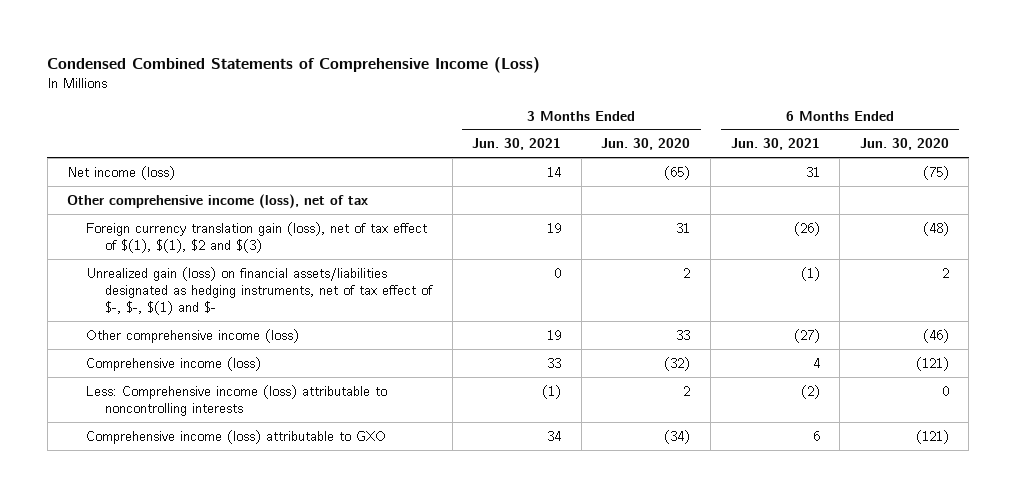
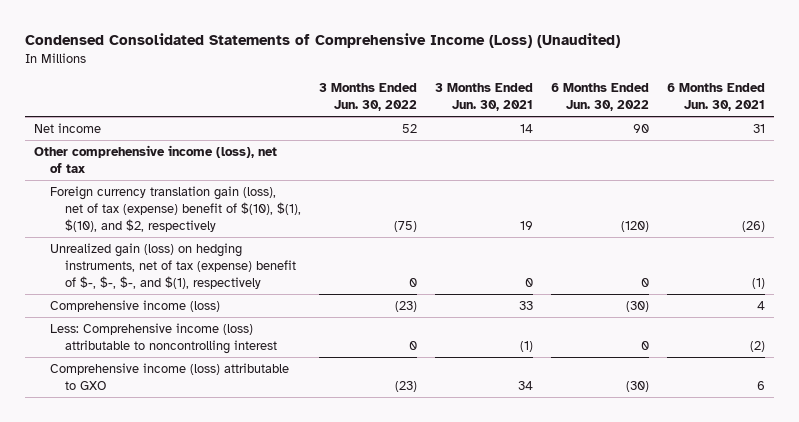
- Condensed Combined Statements of Comprehensive Income (Loss)
+ Condensed Consolidated Statements of Comprehensive Income (Loss) (Unaudited)
- | 3 Months Ended Jun. 30, 2021 | 3 Months Ended Jun. 30, 2020 | 6 Months Ended Jun. 30, 2021 | 6 Months Ended Jun. 30, 2020
+ | 3 Months Ended Jun. 30, 2022 | 3 Months Ended Jun. 30, 2021 | 6 Months Ended Jun. 30, 2022 | 6 Months Ended Jun. 30, 2021
- Net income (loss) | 14 | (65) | 31 | (75)
+ Net income | 52 | 14 | 90 | 31
- Foreign currency translation gain (loss), net of tax effect of $(1), $(1), $2 and $(3) | 19 | 31 | (26) | (48)
- Unrealized gain (loss) on financial assets/liabilities designated as hedging instruments, net of tax effect of $-, $-, $(1) and $- | 0 | 2 | (1) | 2
- Other comprehensive income (loss) | 19 | 33 | (27) | (46)
+ Foreign currency translation gain (loss), net of tax (expense) benefit of $(10), $(1), $(10), and $2, respectively | (75) | 19 | (120) | (26)
+ Unrealized gain (loss) on hedging instruments, net of tax (expense) benefit of $-, $-, $-, and $(1), respectively | 0 | 0 | 0 | (1)
- Less: Comprehensive income (loss) attributable to noncontrolling interests | (1) | 2 | (2) | 0
+ Less: Comprehensive income (loss) attributable to noncontrolling interest | 0 | (1) | 0 | (2)

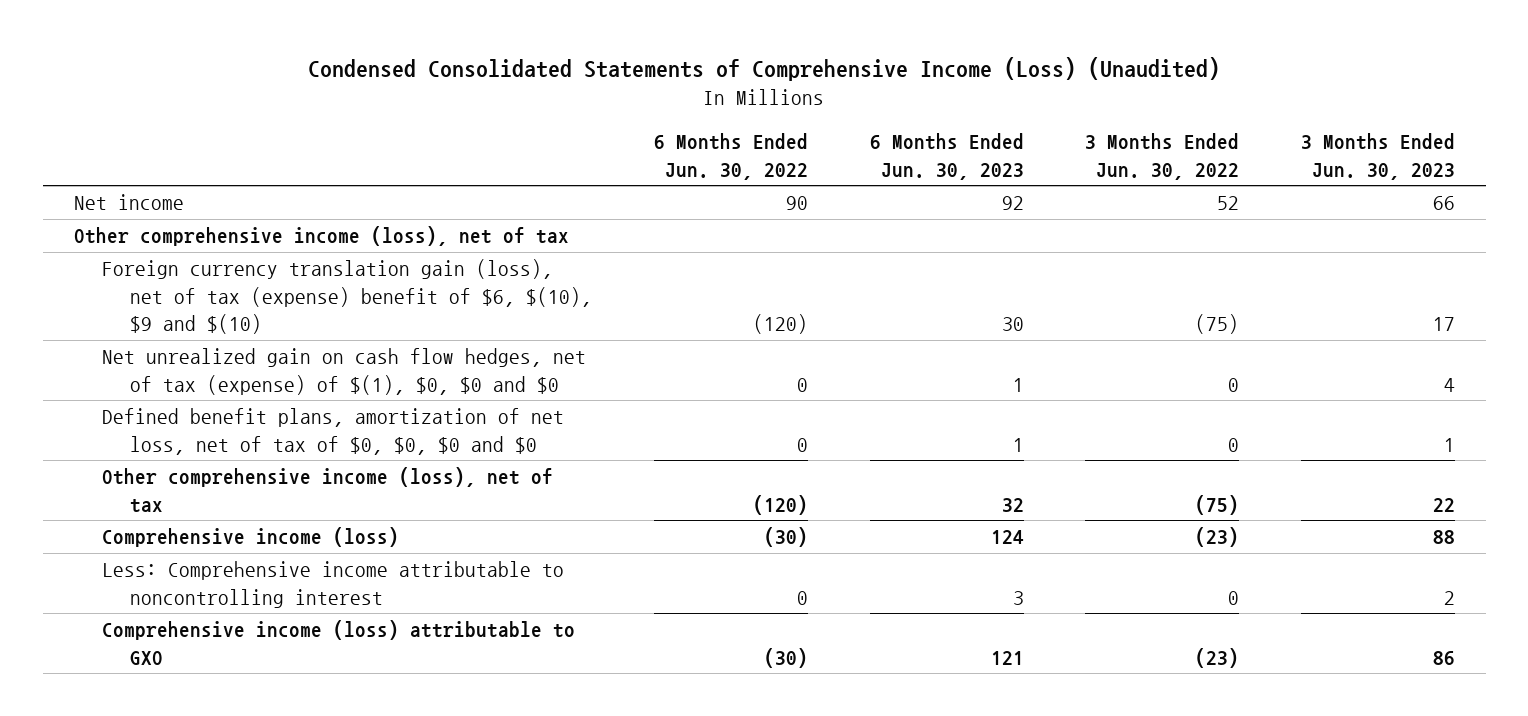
- | 3 Months Ended Jun. 30, 2022 | 3 Months Ended Jun. 30, 2021 | 6 Months Ended Jun. 30, 2022 | 6 Months Ended Jun. 30, 2021
+ | 6 Months Ended Jun. 30, 2022 | 6 Months Ended Jun. 30, 2023 | 3 Months Ended Jun. 30, 2022 | 3 Months Ended Jun. 30, 2023
- Foreign currency translation gain (loss), net of tax (expense) benefit of $(10), $(1), $(10), and $2, respectively | (75) | 19 | (120) | (26)
- Unrealized gain (loss) on hedging instruments, net of tax (expense) benefit of $-, $-, $-, and $(1), respectively | 0 | 0 | 0 | (1)
+ Foreign currency translation gain (loss), net of tax (expense) benefit of $6, $(10), $9 and $(10) | (120) | 30 | (75) | 17
+ Net unrealized gain on cash flow hedges, net of tax (expense) of $(1), $0, $0 and $0 | 0 | 1 | 0 | 4
+ Defined benefit plans, amortization of net loss, net of tax of $0, $0, $0 and $0 | 0 | 1 | 0 | 1
+ Other comprehensive income (loss), net of tax | (120) | 32 | (75) | 22
- Less: Comprehensive income (loss) attributable to noncontrolling interest | 0 | (1) | 0 | (2)
+ Less: Comprehensive income attributable to noncontrolling interest | 0 | 3 | 0 | 2

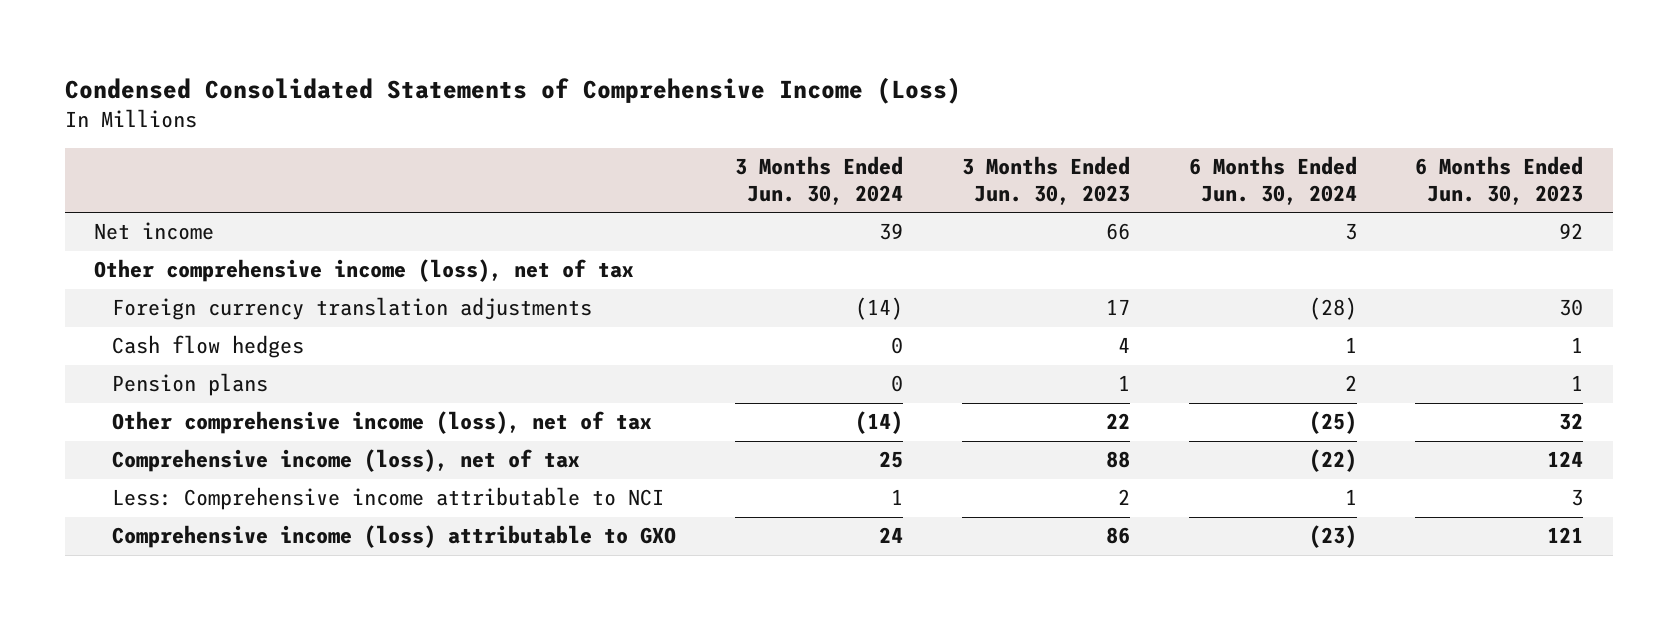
- Condensed Consolidated Statements of Comprehensive Income (Loss) (Unaudited)
+ Condensed Consolidated Statements of Comprehensive Income (Loss)
- | 6 Months Ended Jun. 30, 2022 | 6 Months Ended Jun. 30, 2023 | 3 Months Ended Jun. 30, 2022 | 3 Months Ended Jun. 30, 2023
+ | 3 Months Ended Jun. 30, 2024 | 3 Months Ended Jun. 30, 2023 | 6 Months Ended Jun. 30, 2024 | 6 Months Ended Jun. 30, 2023
- Foreign currency translation gain (loss), net of tax (expense) benefit of $6, $(10), $9 and $(10) | (120) | 30 | (75) | 17
- Net unrealized gain on cash flow hedges, net of tax (expense) of $(1), $0, $0 and $0 | 0 | 1 | 0 | 4
- Defined benefit plans, amortization of net loss, net of tax of $0, $0, $0 and $0 | 0 | 1 | 0 | 1
+ Foreign currency translation adjustments | (14) | 17 | (28) | 30
+ Cash flow hedges | 0 | 4 | 1 | 1
+ Pension plans | 0 | 1 | 2 | 1
- Comprehensive income (loss) | (30) | 124 | (23) | 88
- Less: Comprehensive income attributable to noncontrolling interest | 0 | 3 | 0 | 2
+ Comprehensive income (loss), net of tax | 25 | 88 | (22) | 124
+ Less: Comprehensive income attributable to NCI | 1 | 2 | 1 | 3

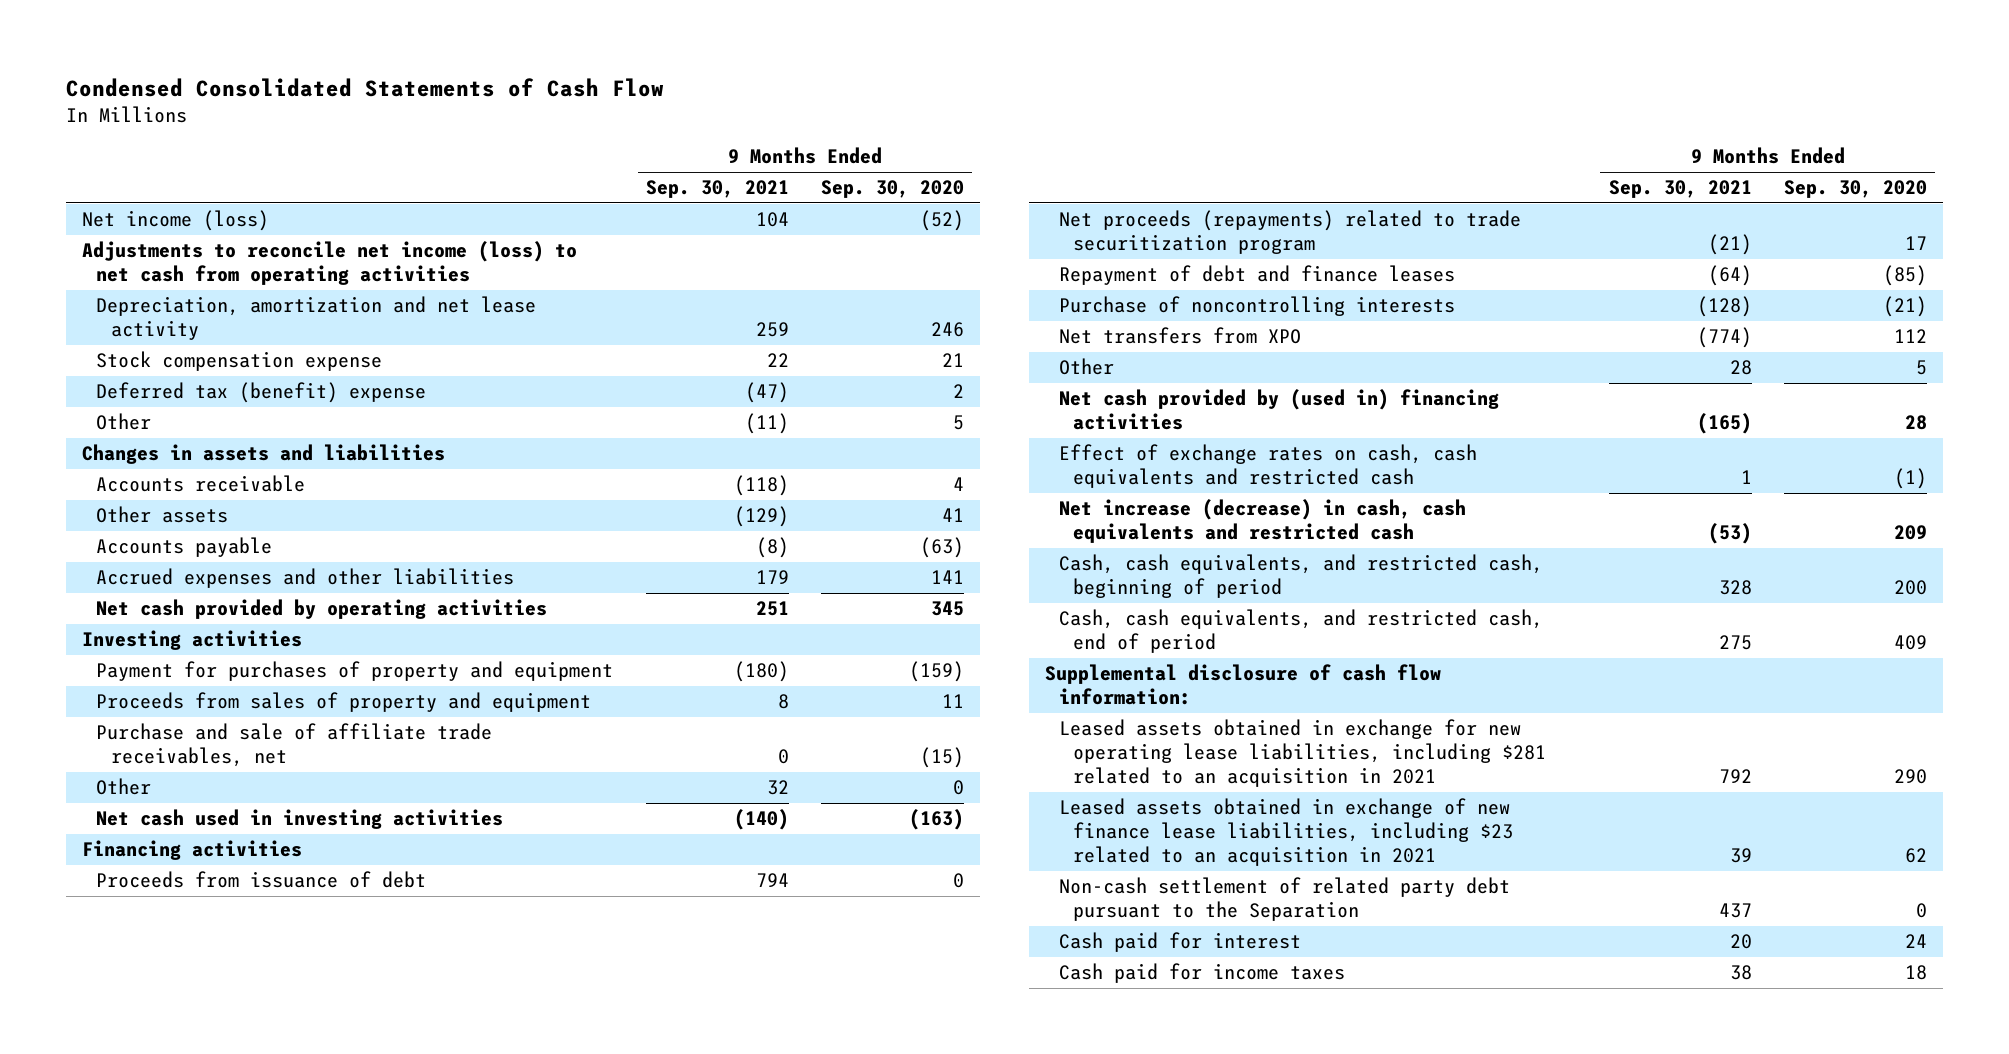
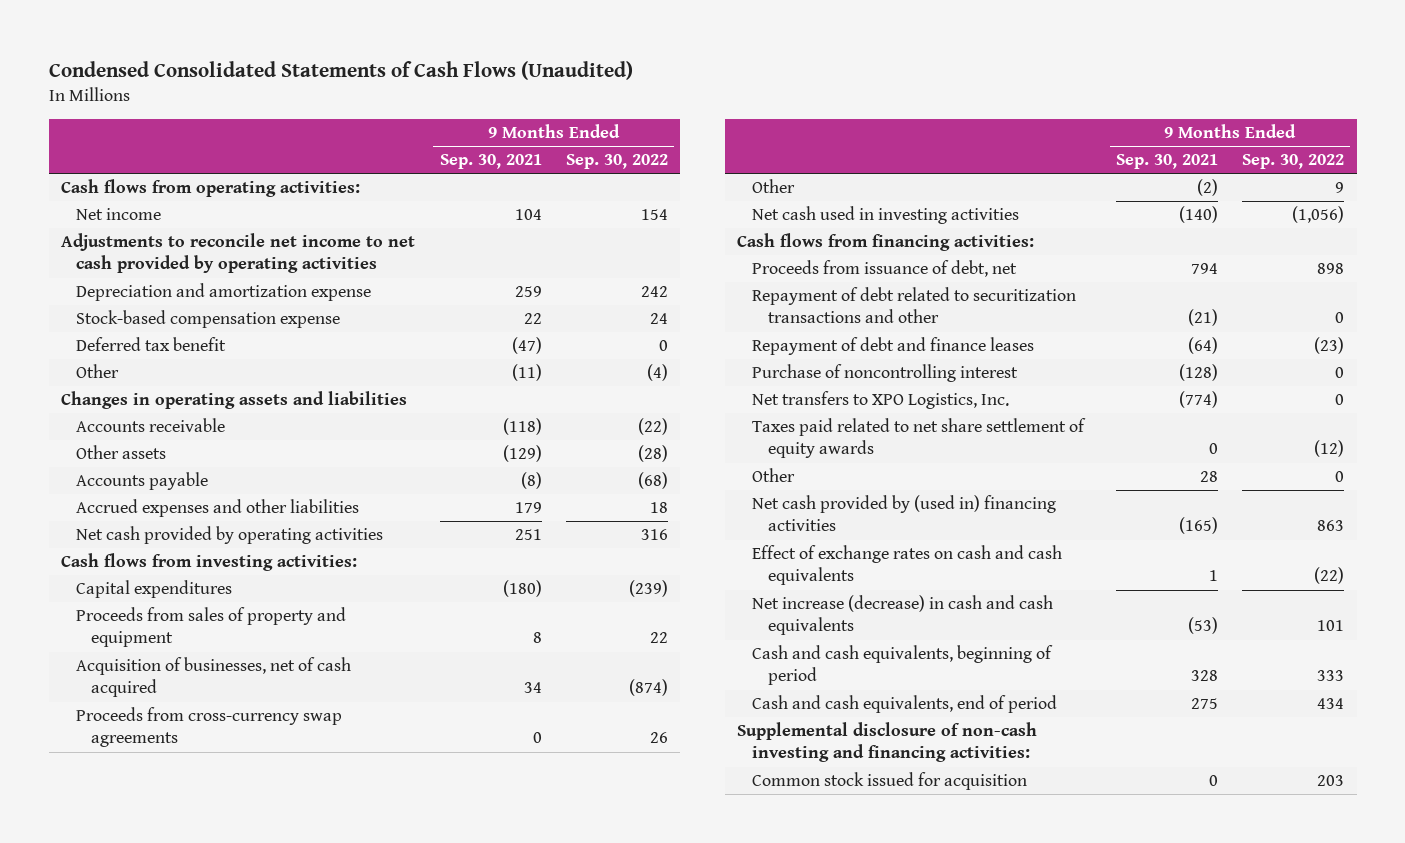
- Condensed Consolidated Statements of Cash Flow
+ Condensed Consolidated Statements of Cash Flows (Unaudited)
- | 9 Months Ended Sep. 30, 2021 | 9 Months Ended Sep. 30, 2020
+ | 9 Months Ended Sep. 30, 2021 | 9 Months Ended Sep. 30, 2022
- Net income (loss) | 104 | (52)
- Adjustments to reconcile net income (loss) to net cash from operating activities
- Depreciation, amortization and net lease activity | 259 | 246
- Stock compensation expense | 22 | 21
- Deferred tax (benefit) expense | (47) | 2
+ Cash flows from operating activities:
+ Net income | 104 | 154
+ Adjustments to reconcile net income to net cash provided by operating activities
+ Depreciation and amortization expense | 259 | 242
+ Stock-based compensation expense | 22 | 24
+ Deferred tax benefit | (47) | 0
- Changes in assets and liabilities
+ Changes in operating assets and liabilities
- Investing activities
- Payment for purchases of property and equipment | (180) | (159)
+ Cash flows from investing activities:
+ Capital expenditures | (180) | (239)
- Purchase and sale of affiliate trade receivables, net | 0 | (15)
- Other | 32 | 0
+ Acquisition of businesses, net of cash acquired | 34 | (874)
+ Proceeds from cross-currency swap agreements | 0 | 26
+ Other | (2) | 9
- Financing activities
- Proceeds from issuance of debt | 794 | 0
- Net proceeds (repayments) related to trade securitization program | (21) | 17
+ Cash flows from financing activities:
+ Proceeds from issuance of debt, net | 794 | 898
+ Repayment of debt related to securitization transactions and other | (21) | 0
- Purchase of noncontrolling interests | (128) | (21)
- Net transfers from XPO | (774) | 112
+ Purchase of noncontrolling interest | (128) | 0
+ Net transfers to XPO Logistics, Inc. | (774) | 0
+ Taxes paid related to net share settlement of equity awards | 0 | (12)
- Effect of exchange rates on cash, cash equivalents and restricted cash | 1 | (1)
- Net increase (decrease) in cash, cash equivalents and restricted cash | (53) | 209
- Cash, cash equivalents, and restricted cash, beginning of period | 328 | 200
- Cash, cash equivalents, and restricted cash, end of period | 275 | 409
- Supplemental disclosure of cash flow information:
- Leased assets obtained in exchange for new operating lease liabilities, including $281 related to an acquisition in 2021 | 792 | 290
- Leased assets obtained in exchange of new finance lease liabilities, including $23 related to an acquisition in 2021 | 39 | 62
- Non-cash settlement of related party debt pursuant to the Separation | 437 | 0
- Cash paid for interest | 20 | 24
- Cash paid for income taxes | 38 | 18
+ Effect of exchange rates on cash and cash equivalents | 1 | (22)
+ Net increase (decrease) in cash and cash equivalents | (53) | 101
+ Cash and cash equivalents, beginning of period | 328 | 333
+ Cash and cash equivalents, end of period | 275 | 434
+ Supplemental disclosure of non-cash investing and financing activities:
+ Common stock issued for acquisition | 0 | 203

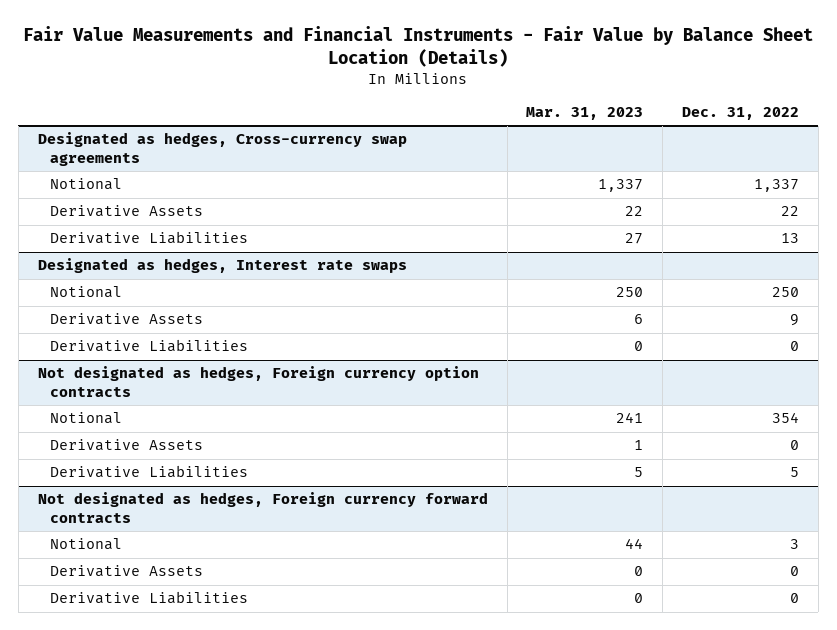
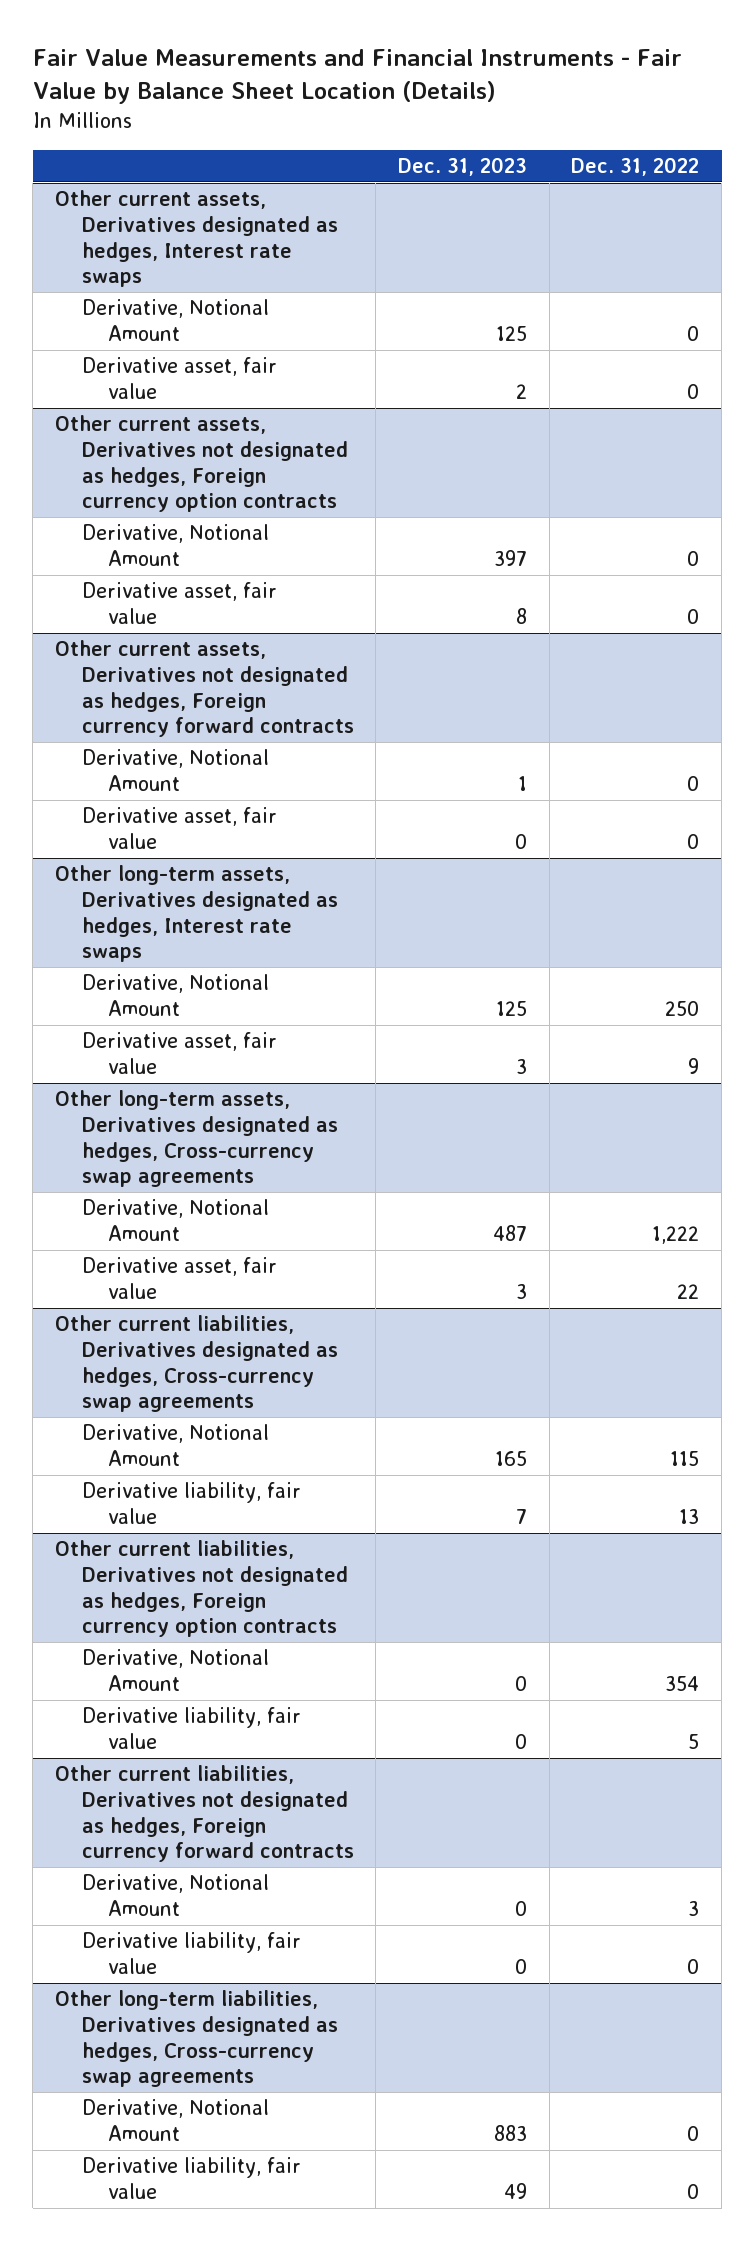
- | Mar. 31, 2023 | Dec. 31, 2022
+ | Dec. 31, 2023 | Dec. 31, 2022
- Designated as hedges, Cross-currency swap agreements
- Notional | 1,337 | 1,337
- Derivative Assets | 22 | 22
- Derivative Liabilities | 27 | 13
- Designated as hedges, Interest rate swaps
- Notional | 250 | 250
- Derivative Assets | 6 | 9
- Derivative Liabilities | 0 | 0
- Not designated as hedges, Foreign currency option contracts
- Notional | 241 | 354
- Derivative Assets | 1 | 0
- Derivative Liabilities | 5 | 5
- Not designated as hedges, Foreign currency forward contracts
- Notional | 44 | 3
- Derivative Assets | 0 | 0
- Derivative Liabilities | 0 | 0
+ Other current assets, Derivatives designated as hedges, Interest rate swaps
+ Derivative, Notional Amount | 125 | 0
+ Derivative asset, fair value | 2 | 0
+ Other current assets, Derivatives not designated as hedges, Foreign currency option contracts
+ Derivative, Notional Amount | 397 | 0
+ Derivative asset, fair value | 8 | 0
+ Other current assets, Derivatives not designated as hedges, Foreign currency forward contracts
+ Derivative, Notional Amount | 1 | 0
+ Derivative asset, fair value | 0 | 0
+ Other long-term assets, Derivatives designated as hedges, Interest rate swaps
+ Derivative, Notional Amount | 125 | 250
+ Derivative asset, fair value | 3 | 9
+ Other long-term assets, Derivatives designated as hedges, Cross-currency swap agreements
+ Derivative, Notional Amount | 487 | 1,222
+ Derivative asset, fair value | 3 | 22
+ Other current liabilities, Derivatives designated as hedges, Cross-currency swap agreements
+ Derivative, Notional Amount | 165 | 115
+ Derivative liability, fair value | 7 | 13
+ Other current liabilities, Derivatives not designated as hedges, Foreign currency option contracts
+ Derivative, Notional Amount | 0 | 354
+ Derivative liability, fair value | 0 | 5
+ Other current liabilities, Derivatives not designated as hedges, Foreign currency forward contracts
+ Derivative, Notional Amount | 0 | 3
+ Derivative liability, fair value | 0 | 0
+ Other long-term liabilities, Derivatives designated as hedges, Cross-currency swap agreements
+ Derivative, Notional Amount | 883 | 0
+ Derivative liability, fair value | 49 | 0

